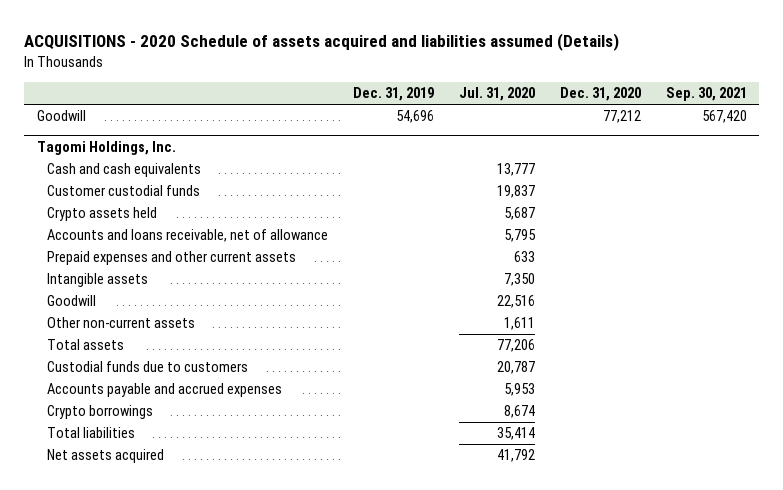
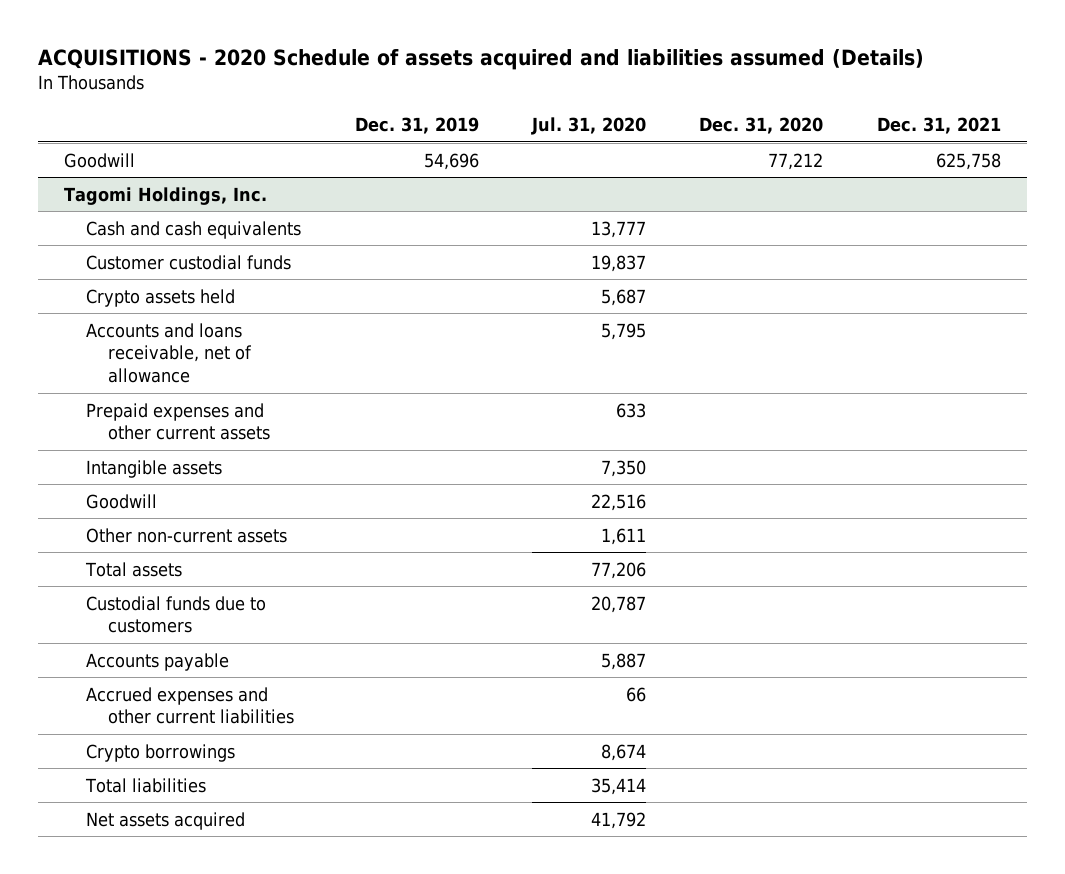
- | Dec. 31, 2019 | Jul. 31, 2020 | Dec. 31, 2020 | Sep. 30, 2021
+ | Dec. 31, 2019 | Jul. 31, 2020 | Dec. 31, 2020 | Dec. 31, 2021
@ Tagomi Holdings, Inc.
- Accounts payable and accrued expenses | | 5,953 | |
+ Accounts payable | | 5,887 | |
+ Accrued expenses and other current liabilities | | 66 | |

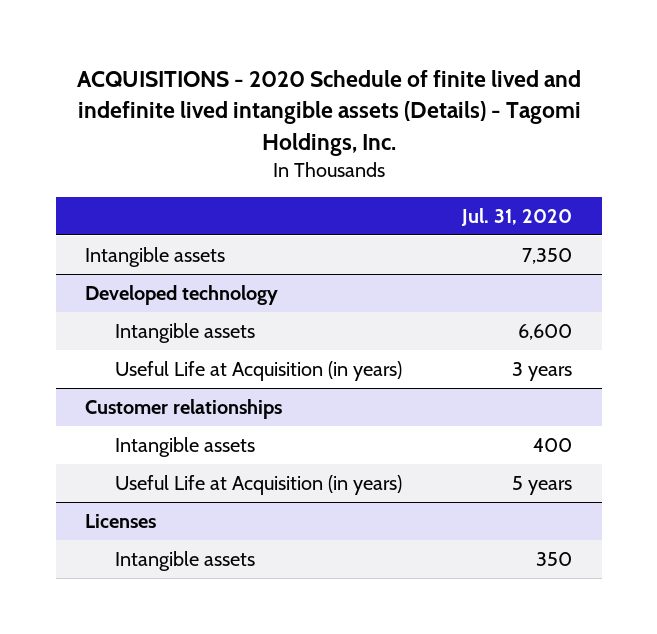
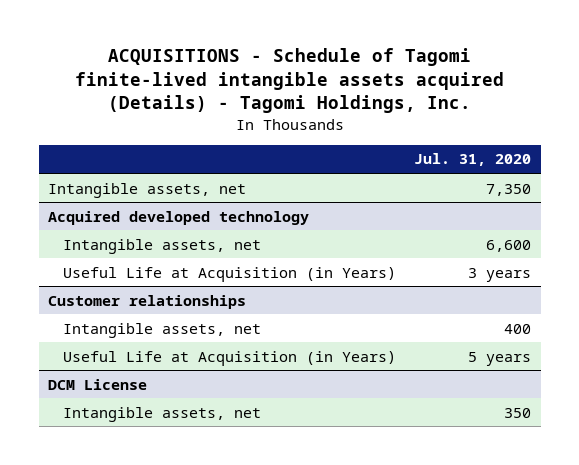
- ACQUISITIONS - 2020 Schedule of finite lived and indefinite lived intangible assets (Details) - Tagomi Holdings, Inc.
+ ACQUISITIONS - Schedule of Tagomi finite-lived intangible assets acquired (Details) - Tagomi Holdings, Inc.
- Intangible assets | 7,350
- Developed technology
- Intangible assets | 6,600
- Useful Life at Acquisition (in years) | 3 years
+ Intangible assets, net | 7,350
+ Acquired developed technology
+ Intangible assets, net | 6,600
+ Useful Life at Acquisition (in Years) | 3 years
@ Customer relationships
- Intangible assets | 400
- Useful Life at Acquisition (in years) | 5 years
- Licenses
- Intangible assets | 350
@ Customer relationships
+ Intangible assets, net | 400
+ Useful Life at Acquisition (in Years) | 5 years
+ DCM License
+ Intangible assets, net | 350

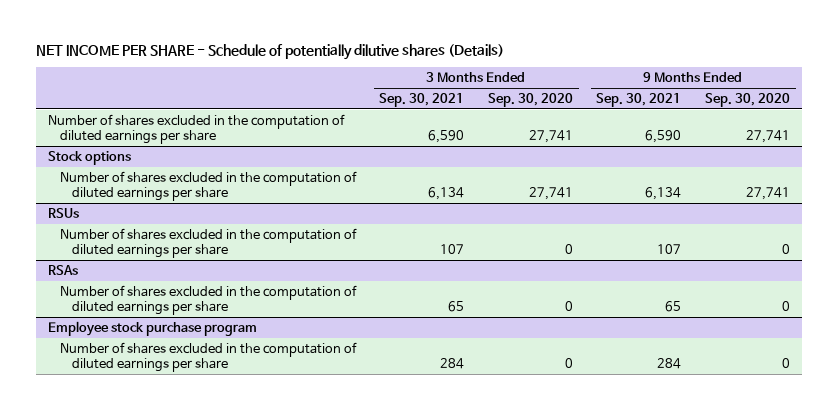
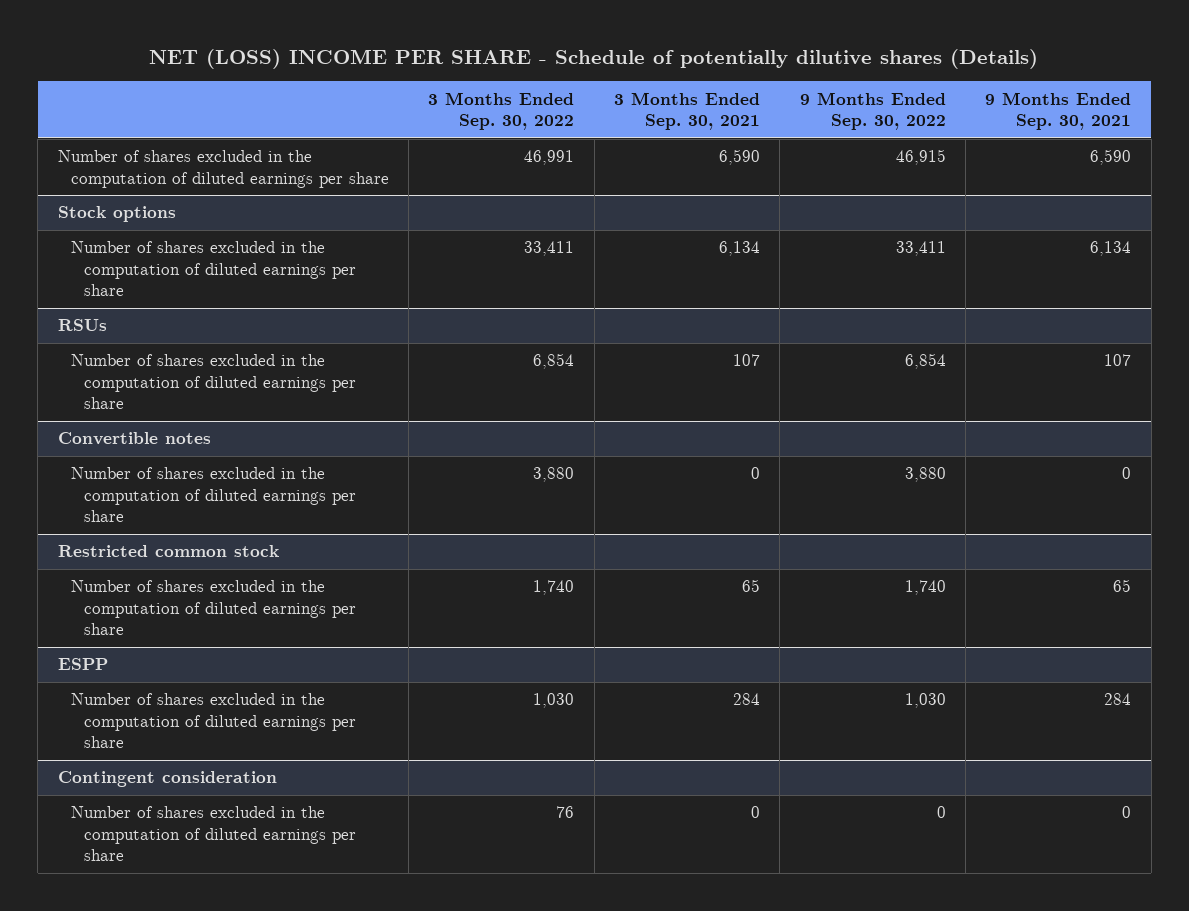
- NET INCOME PER SHARE - Schedule of potentially dilutive shares (Details)
+ NET (LOSS) INCOME PER SHARE - Schedule of potentially dilutive shares (Details)
- | 3 Months Ended Sep. 30, 2021 | 3 Months Ended Sep. 30, 2020 | 9 Months Ended Sep. 30, 2021 | 9 Months Ended Sep. 30, 2020
+ | 3 Months Ended Sep. 30, 2022 | 3 Months Ended Sep. 30, 2021 | 9 Months Ended Sep. 30, 2022 | 9 Months Ended Sep. 30, 2021
- RSAs
+ Convertible notes
+ Number of shares excluded in the computation of diluted earnings per share | 3,880 | 0 | 3,880 | 0
+ Restricted common stock
- Employee stock purchase program
+ ESPP
+ Contingent consideration
+ Number of shares excluded in the computation of diluted earnings per share | 76 | 0 | 0 | 0

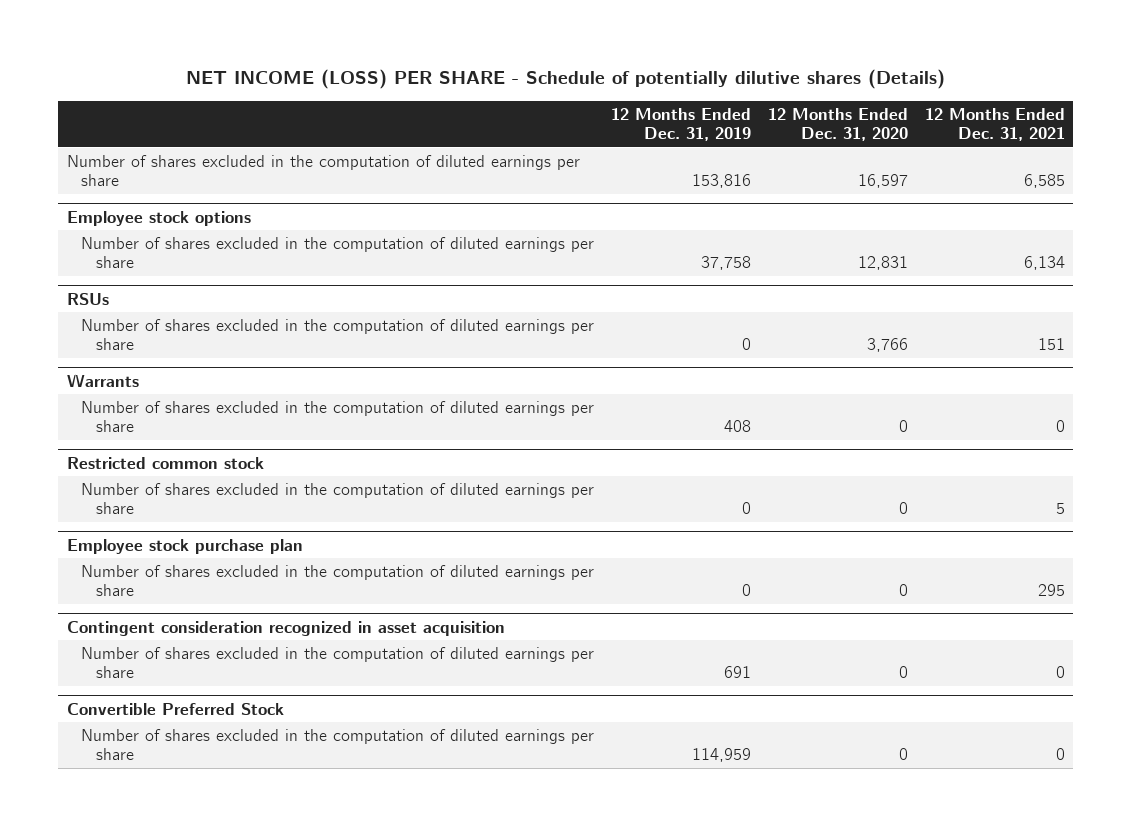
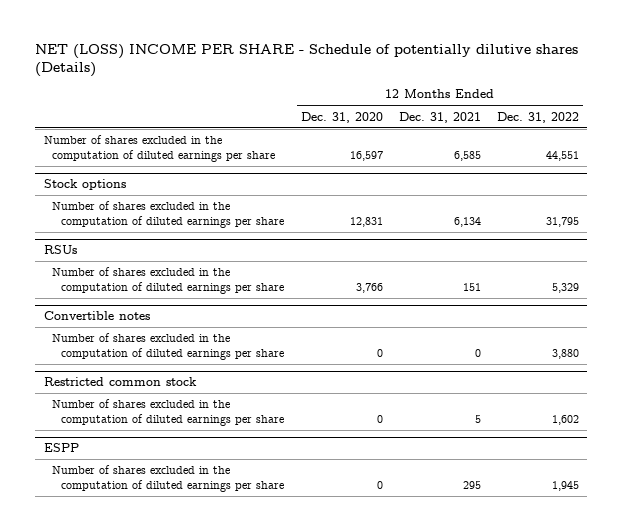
- NET INCOME (LOSS) PER SHARE - Schedule of potentially dilutive shares (Details)
+ NET (LOSS) INCOME PER SHARE - Schedule of potentially dilutive shares (Details)
- | 12 Months Ended Dec. 31, 2019 | 12 Months Ended Dec. 31, 2020 | 12 Months Ended Dec. 31, 2021
+ | 12 Months Ended Dec. 31, 2020 | 12 Months Ended Dec. 31, 2021 | 12 Months Ended Dec. 31, 2022
- Employee stock options
+ Stock options
- Warrants
+ Convertible notes
- Employee stock purchase plan
+ ESPP
- Contingent consideration recognized in asset acquisition
- Number of shares excluded in the computation of diluted earnings per share | 691 | 0 | 0
- Convertible Preferred Stock
- Number of shares excluded in the computation of diluted earnings per share | 114,959 | 0 | 0

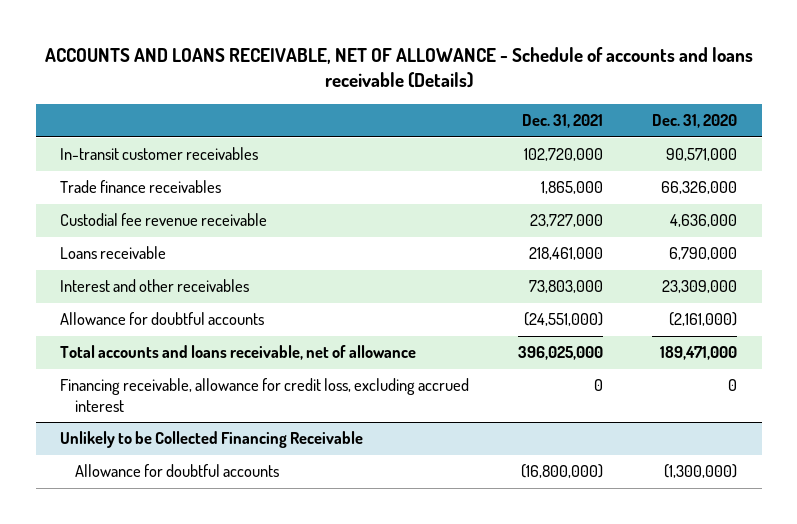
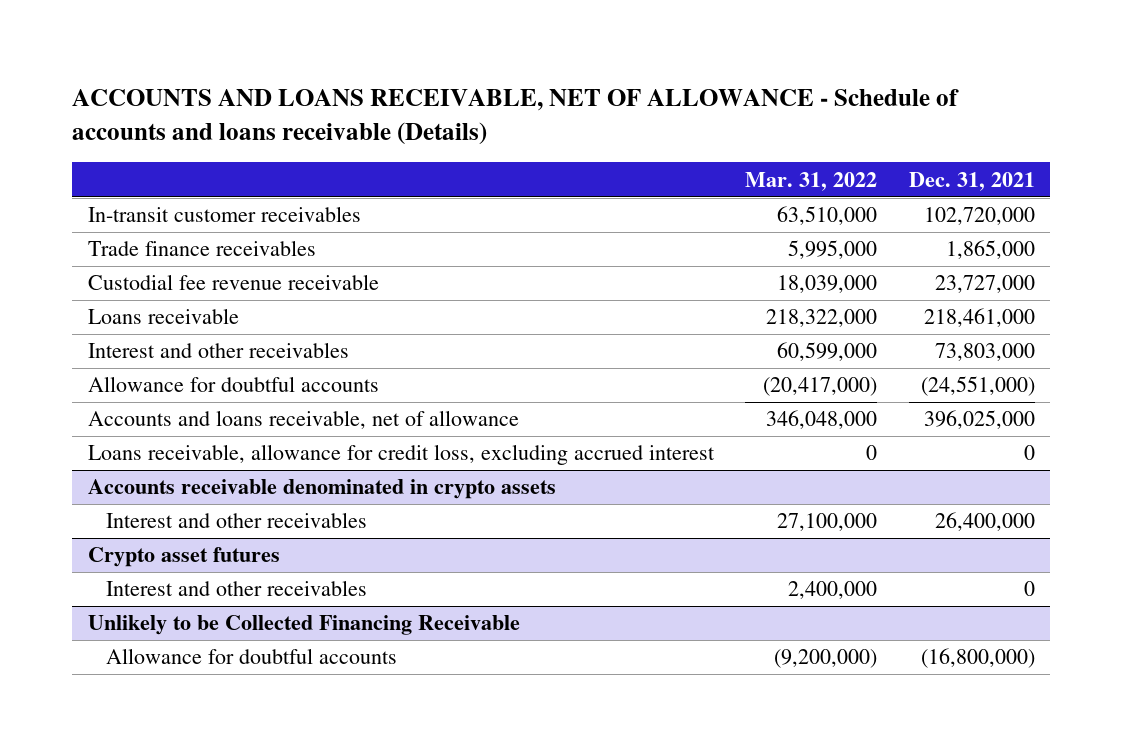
- | Dec. 31, 2021 | Dec. 31, 2020
+ | Mar. 31, 2022 | Dec. 31, 2021
- Total accounts and loans receivable, net of allowance | 396,025,000 | 189,471,000
- Financing receivable, allowance for credit loss, excluding accrued interest | 0 | 0
+ Accounts and loans receivable, net of allowance | 346,048,000 | 396,025,000
+ Loans receivable, allowance for credit loss, excluding accrued interest | 0 | 0
+ Accounts receivable denominated in crypto assets
+ Interest and other receivables | 27,100,000 | 26,400,000
+ Crypto asset futures
+ Interest and other receivables | 2,400,000 | 0

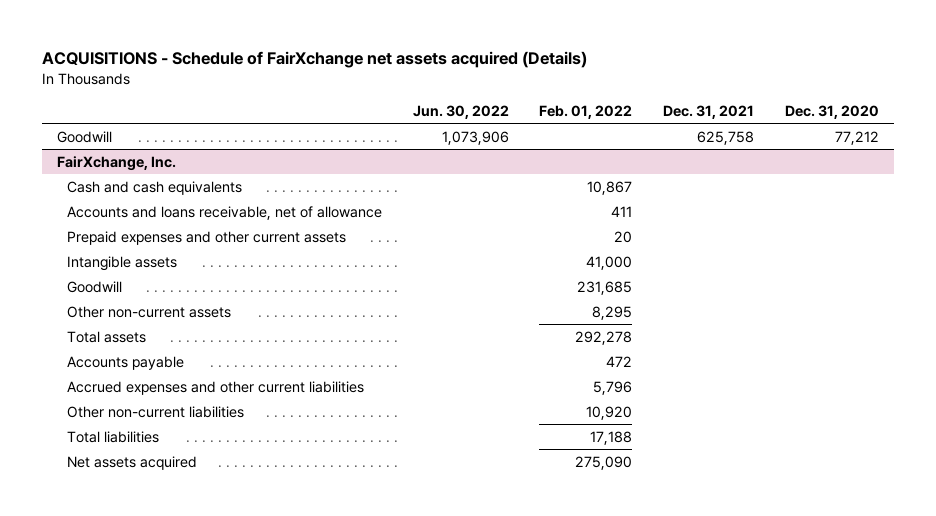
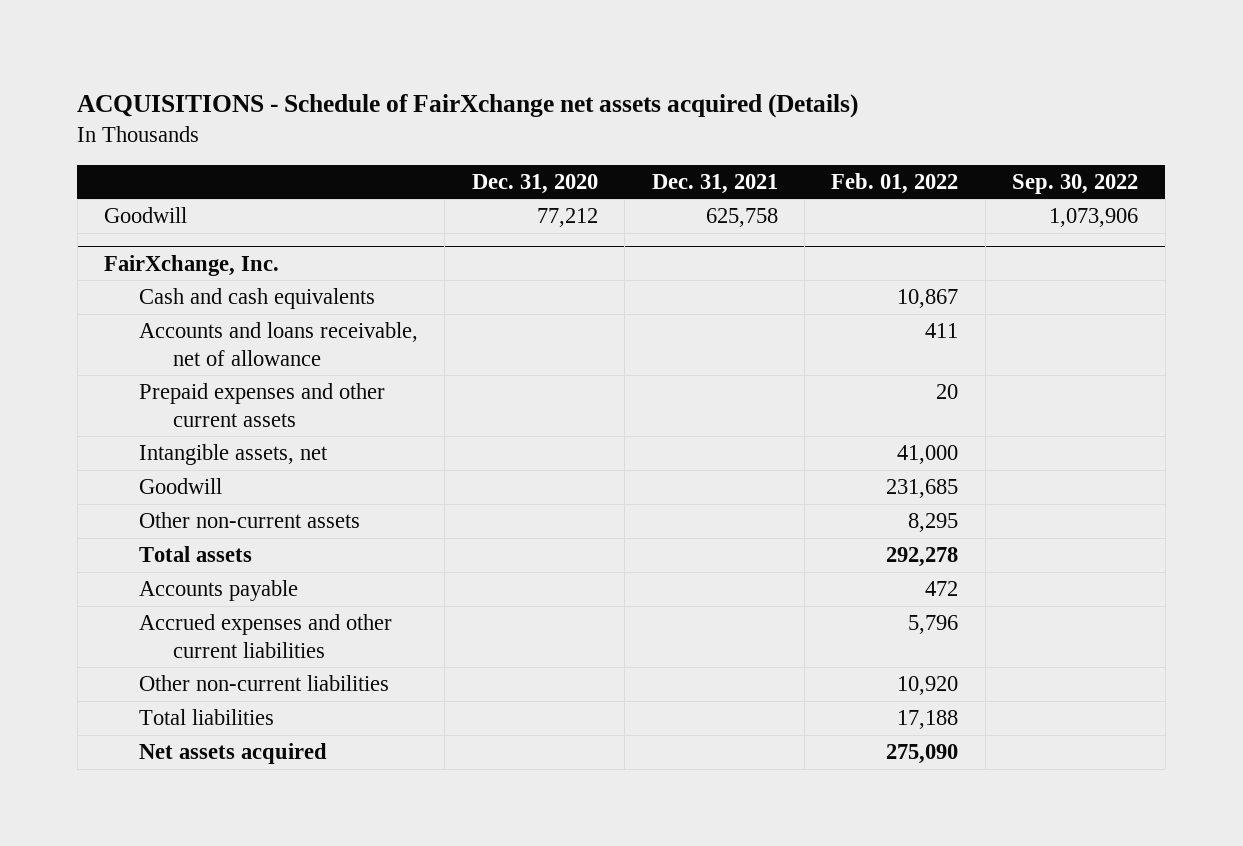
- | Jun. 30, 2022 | Feb. 01, 2022 | Dec. 31, 2021 | Dec. 31, 2020
+ | Dec. 31, 2020 | Dec. 31, 2021 | Feb. 01, 2022 | Sep. 30, 2022
@ FairXchange, Inc.
- Intangible assets | | 41,000 | |
+ Intangible assets, net | | | 41,000 |

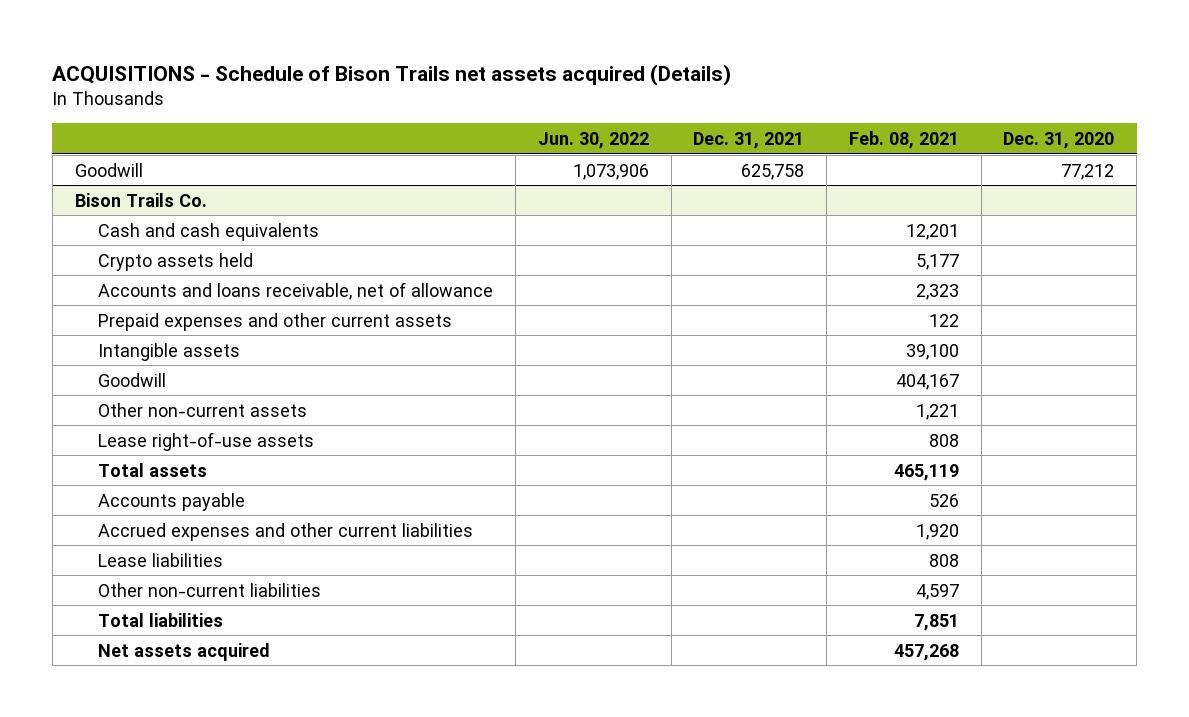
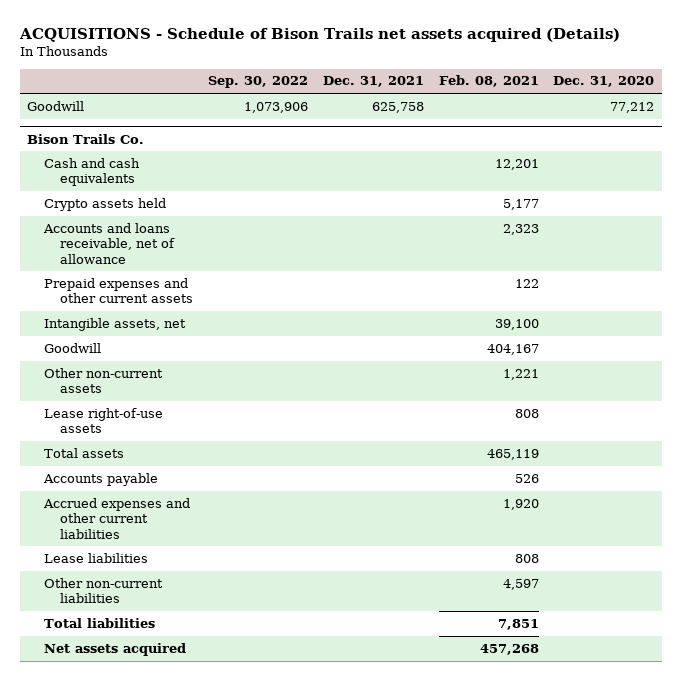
- | Jun. 30, 2022 | Dec. 31, 2021 | Feb. 08, 2021 | Dec. 31, 2020
+ | Sep. 30, 2022 | Dec. 31, 2021 | Feb. 08, 2021 | Dec. 31, 2020
@ Bison Trails Co.
- Intangible assets | | | 39,100 |
+ Intangible assets, net | | | 39,100 |

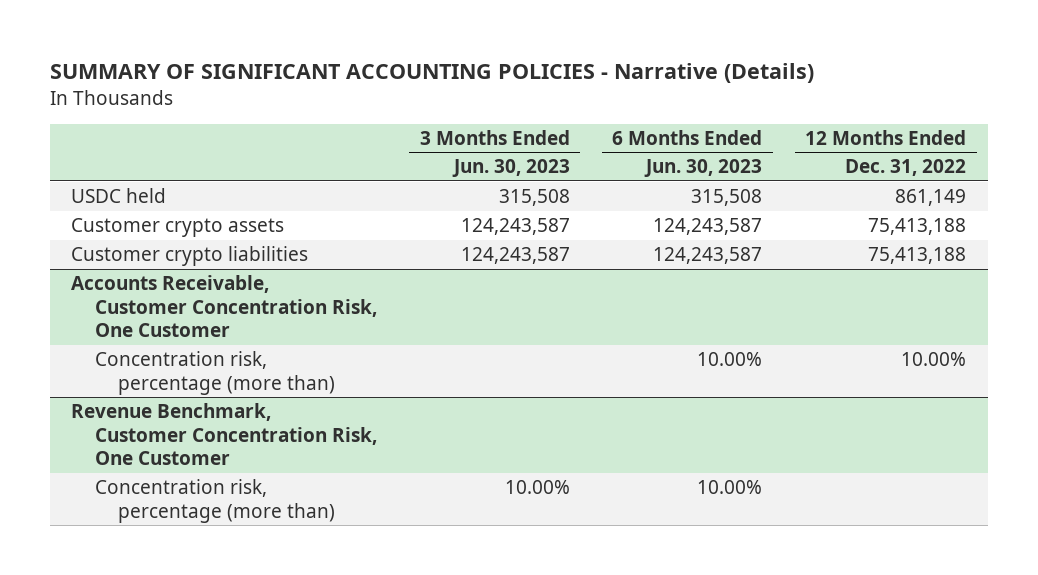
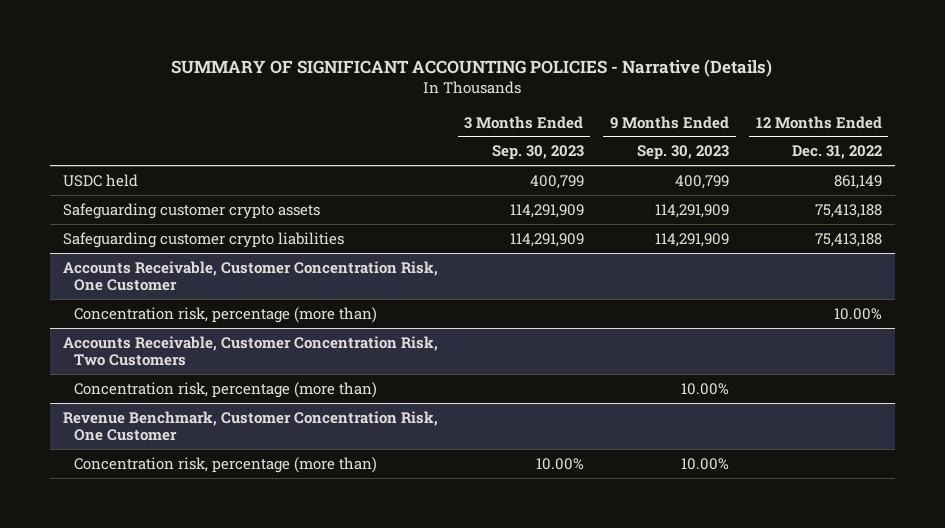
- | 3 Months Ended Jun. 30, 2023 | 6 Months Ended Jun. 30, 2023 | 12 Months Ended Dec. 31, 2022
+ | 3 Months Ended Sep. 30, 2023 | 9 Months Ended Sep. 30, 2023 | 12 Months Ended Dec. 31, 2022
- Customer crypto assets | 124,243,587 | 124,243,587 | 75,413,188
- Customer crypto liabilities | 124,243,587 | 124,243,587 | 75,413,188
+ Safeguarding customer crypto assets | 114,291,909 | 114,291,909 | 75,413,188
+ Safeguarding customer crypto liabilities | 114,291,909 | 114,291,909 | 75,413,188
+ Accounts Receivable, Customer Concentration Risk, Two Customers
+ Concentration risk, percentage (more than) | | 10.00% |

